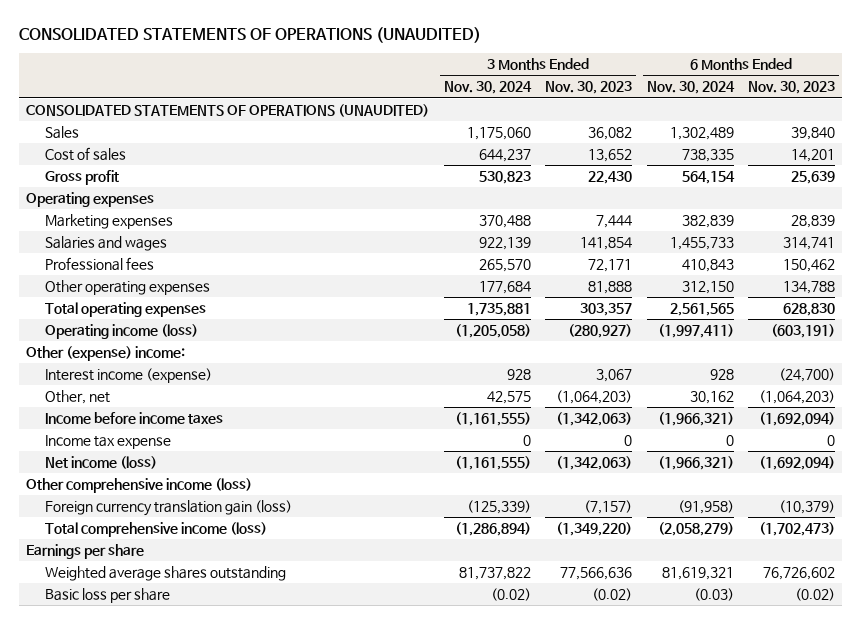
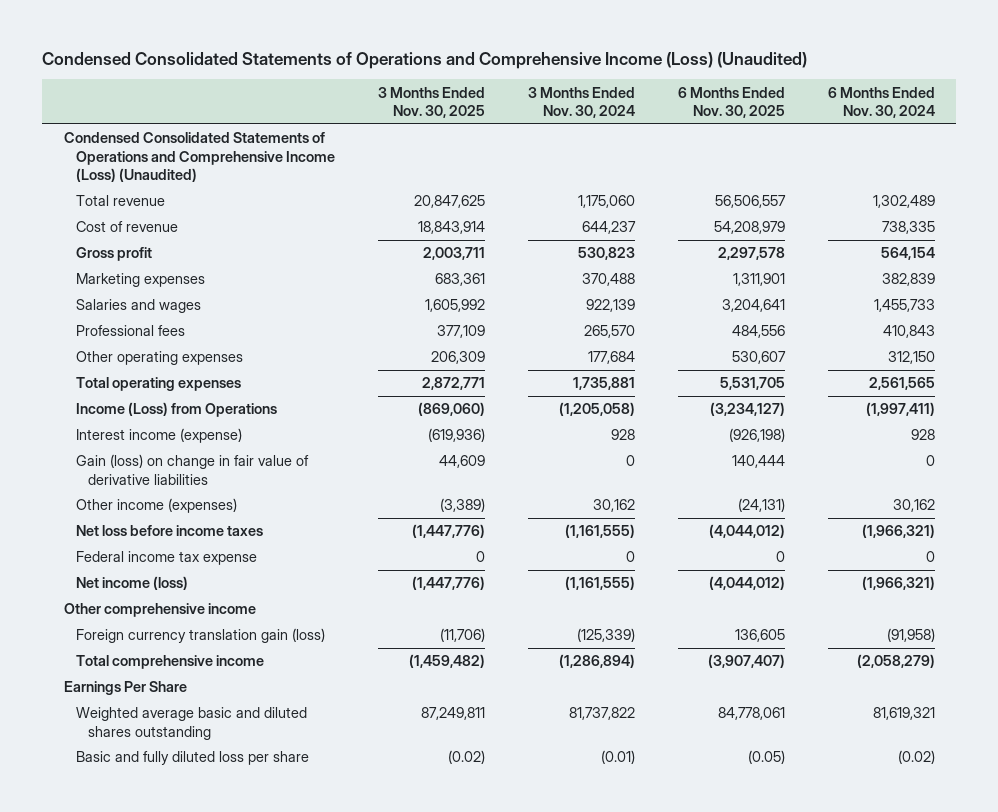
- CONSOLIDATED STATEMENTS OF OPERATIONS (UNAUDITED)
+ Condensed Consolidated Statements of Operations and Comprehensive Income (Loss) (Unaudited)
- | 3 Months Ended Nov. 30, 2024 | 3 Months Ended Nov. 30, 2023 | 6 Months Ended Nov. 30, 2024 | 6 Months Ended Nov. 30, 2023
+ | 3 Months Ended Nov. 30, 2025 | 3 Months Ended Nov. 30, 2024 | 6 Months Ended Nov. 30, 2025 | 6 Months Ended Nov. 30, 2024
- CONSOLIDATED STATEMENTS OF OPERATIONS (UNAUDITED)
- Sales | 1,175,060 | 36,082 | 1,302,489 | 39,840
- Cost of sales | 644,237 | 13,652 | 738,335 | 14,201
+ Condensed Consolidated Statements of Operations and Comprehensive Income (Loss) (Unaudited)
+ Total revenue | 20,847,625 | 1,175,060 | 56,506,557 | 1,302,489
+ Cost of revenue | 18,843,914 | 644,237 | 54,208,979 | 738,335
- Operating expenses
- Operating income (loss) | (1,205,058) | (280,927) | (1,997,411) | (603,191)
- Other (expense) income:
+ Income (Loss) from Operations | (869,060) | (1,205,058) | (3,234,127) | (1,997,411)
- Other, net | 42,575 | (1,064,203) | 30,162 | (1,064,203)
- Income before income taxes | (1,161,555) | (1,342,063) | (1,966,321) | (1,692,094)
- Income tax expense | 0 | 0 | 0 | 0
+ Gain (loss) on change in fair value of derivative liabilities | 44,609 | 0 | 140,444 | 0
+ Other income (expenses) | (3,389) | 30,162 | (24,131) | 30,162
+ Net loss before income taxes | (1,447,776) | (1,161,555) | (4,044,012) | (1,966,321)
+ Federal income tax expense | 0 | 0 | 0 | 0
- Other comprehensive income (loss)
+ Other comprehensive income
- Total comprehensive income (loss) | (1,286,894) | (1,349,220) | (2,058,279) | (1,702,473)
- Earnings per share
- Weighted average shares outstanding | 81,737,822 | 77,566,636 | 81,619,321 | 76,726,602
- Basic loss per share | (0.02) | (0.02) | (0.03) | (0.02)
+ Total comprehensive income | (1,459,482) | (1,286,894) | (3,907,407) | (2,058,279)
+ Earnings Per Share
+ Weighted average basic and diluted shares outstanding | 87,249,811 | 81,737,822 | 84,778,061 | 81,619,321
+ Basic and fully diluted loss per share | (0.02) | (0.01) | (0.05) | (0.02)

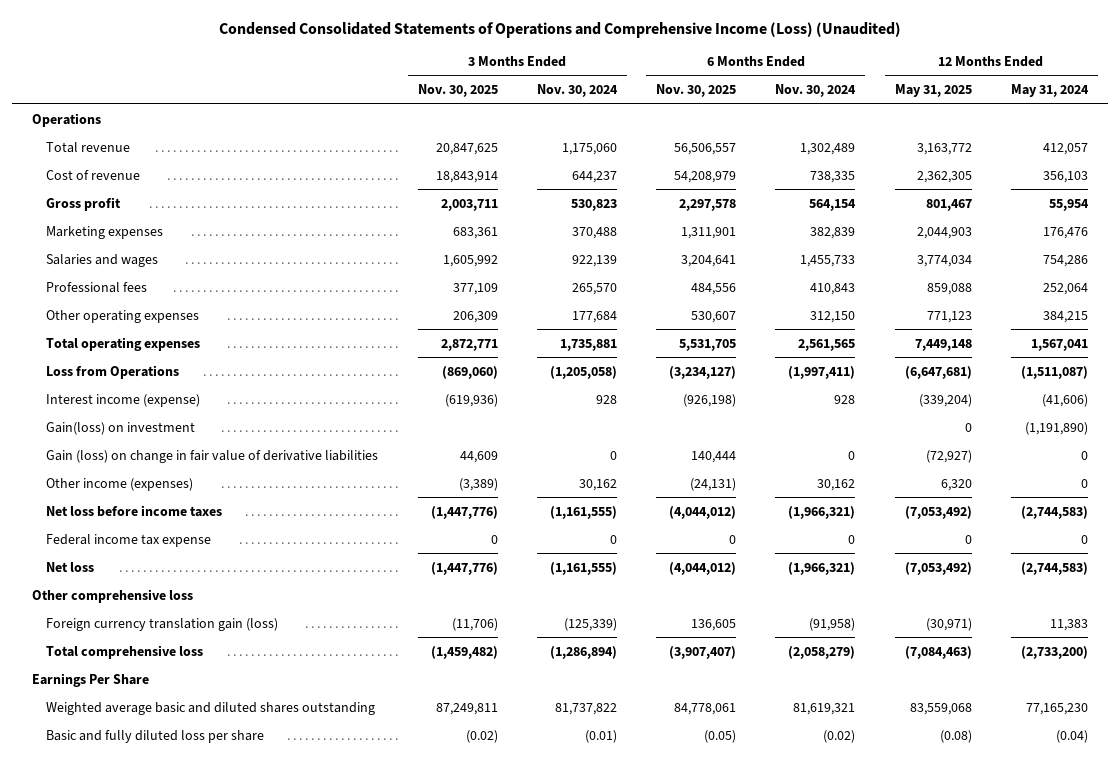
- | 3 Months Ended Nov. 30, 2025 | 3 Months Ended Nov. 30, 2024 | 6 Months Ended Nov. 30, 2025 | 6 Months Ended Nov. 30, 2024
+ | 3 Months Ended Nov. 30, 2025 | 3 Months Ended Nov. 30, 2024 | 6 Months Ended Nov. 30, 2025 | 6 Months Ended Nov. 30, 2024 | 12 Months Ended May 31, 2025 | 12 Months Ended May 31, 2024
- Condensed Consolidated Statements of Operations and Comprehensive Income (Loss) (Unaudited)
+ Operations
- Income (Loss) from Operations | (869,060) | (1,205,058) | (3,234,127) | (1,997,411)
+ Loss from Operations | (869,060) | (1,205,058) | (3,234,127) | (1,997,411) | (6,647,681) | (1,511,087)
+ Gain(loss) on investment | | | | | 0 | (1,191,890)
- Net income (loss) | (1,447,776) | (1,161,555) | (4,044,012) | (1,966,321)
- Other comprehensive income
+ Net loss | (1,447,776) | (1,161,555) | (4,044,012) | (1,966,321) | (7,053,492) | (2,744,583)
+ Other comprehensive loss
- Total comprehensive income | (1,459,482) | (1,286,894) | (3,907,407) | (2,058,279)
+ Total comprehensive loss | (1,459,482) | (1,286,894) | (3,907,407) | (2,058,279) | (7,084,463) | (2,733,200)

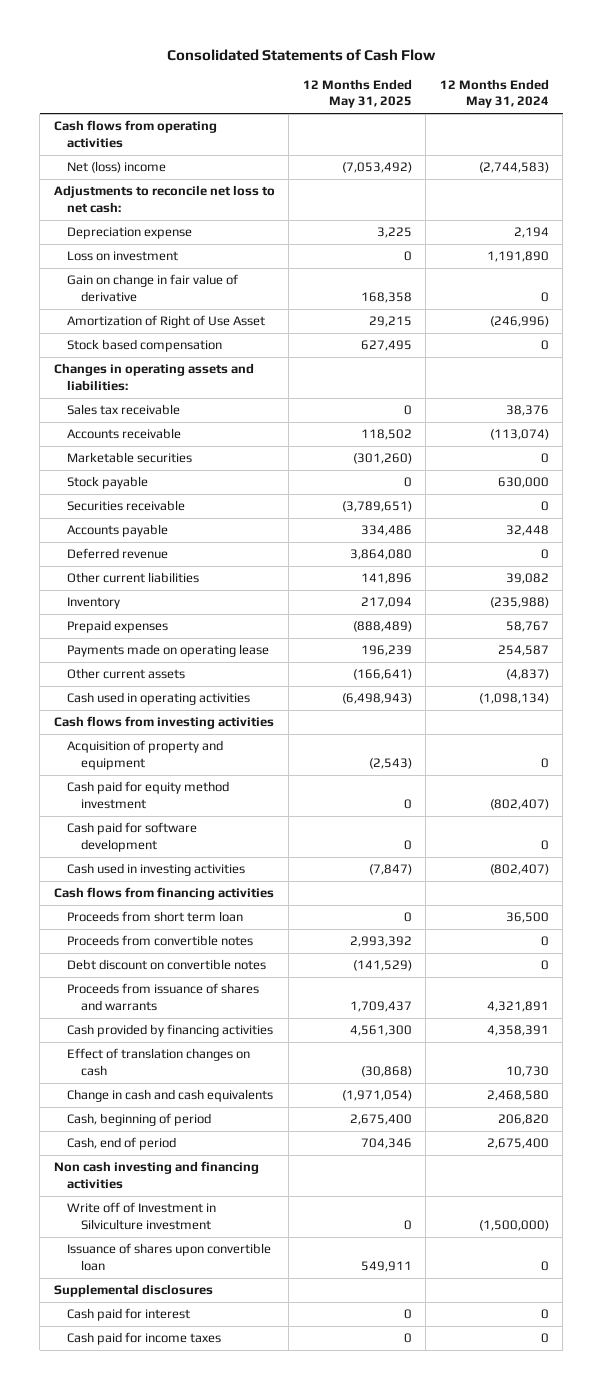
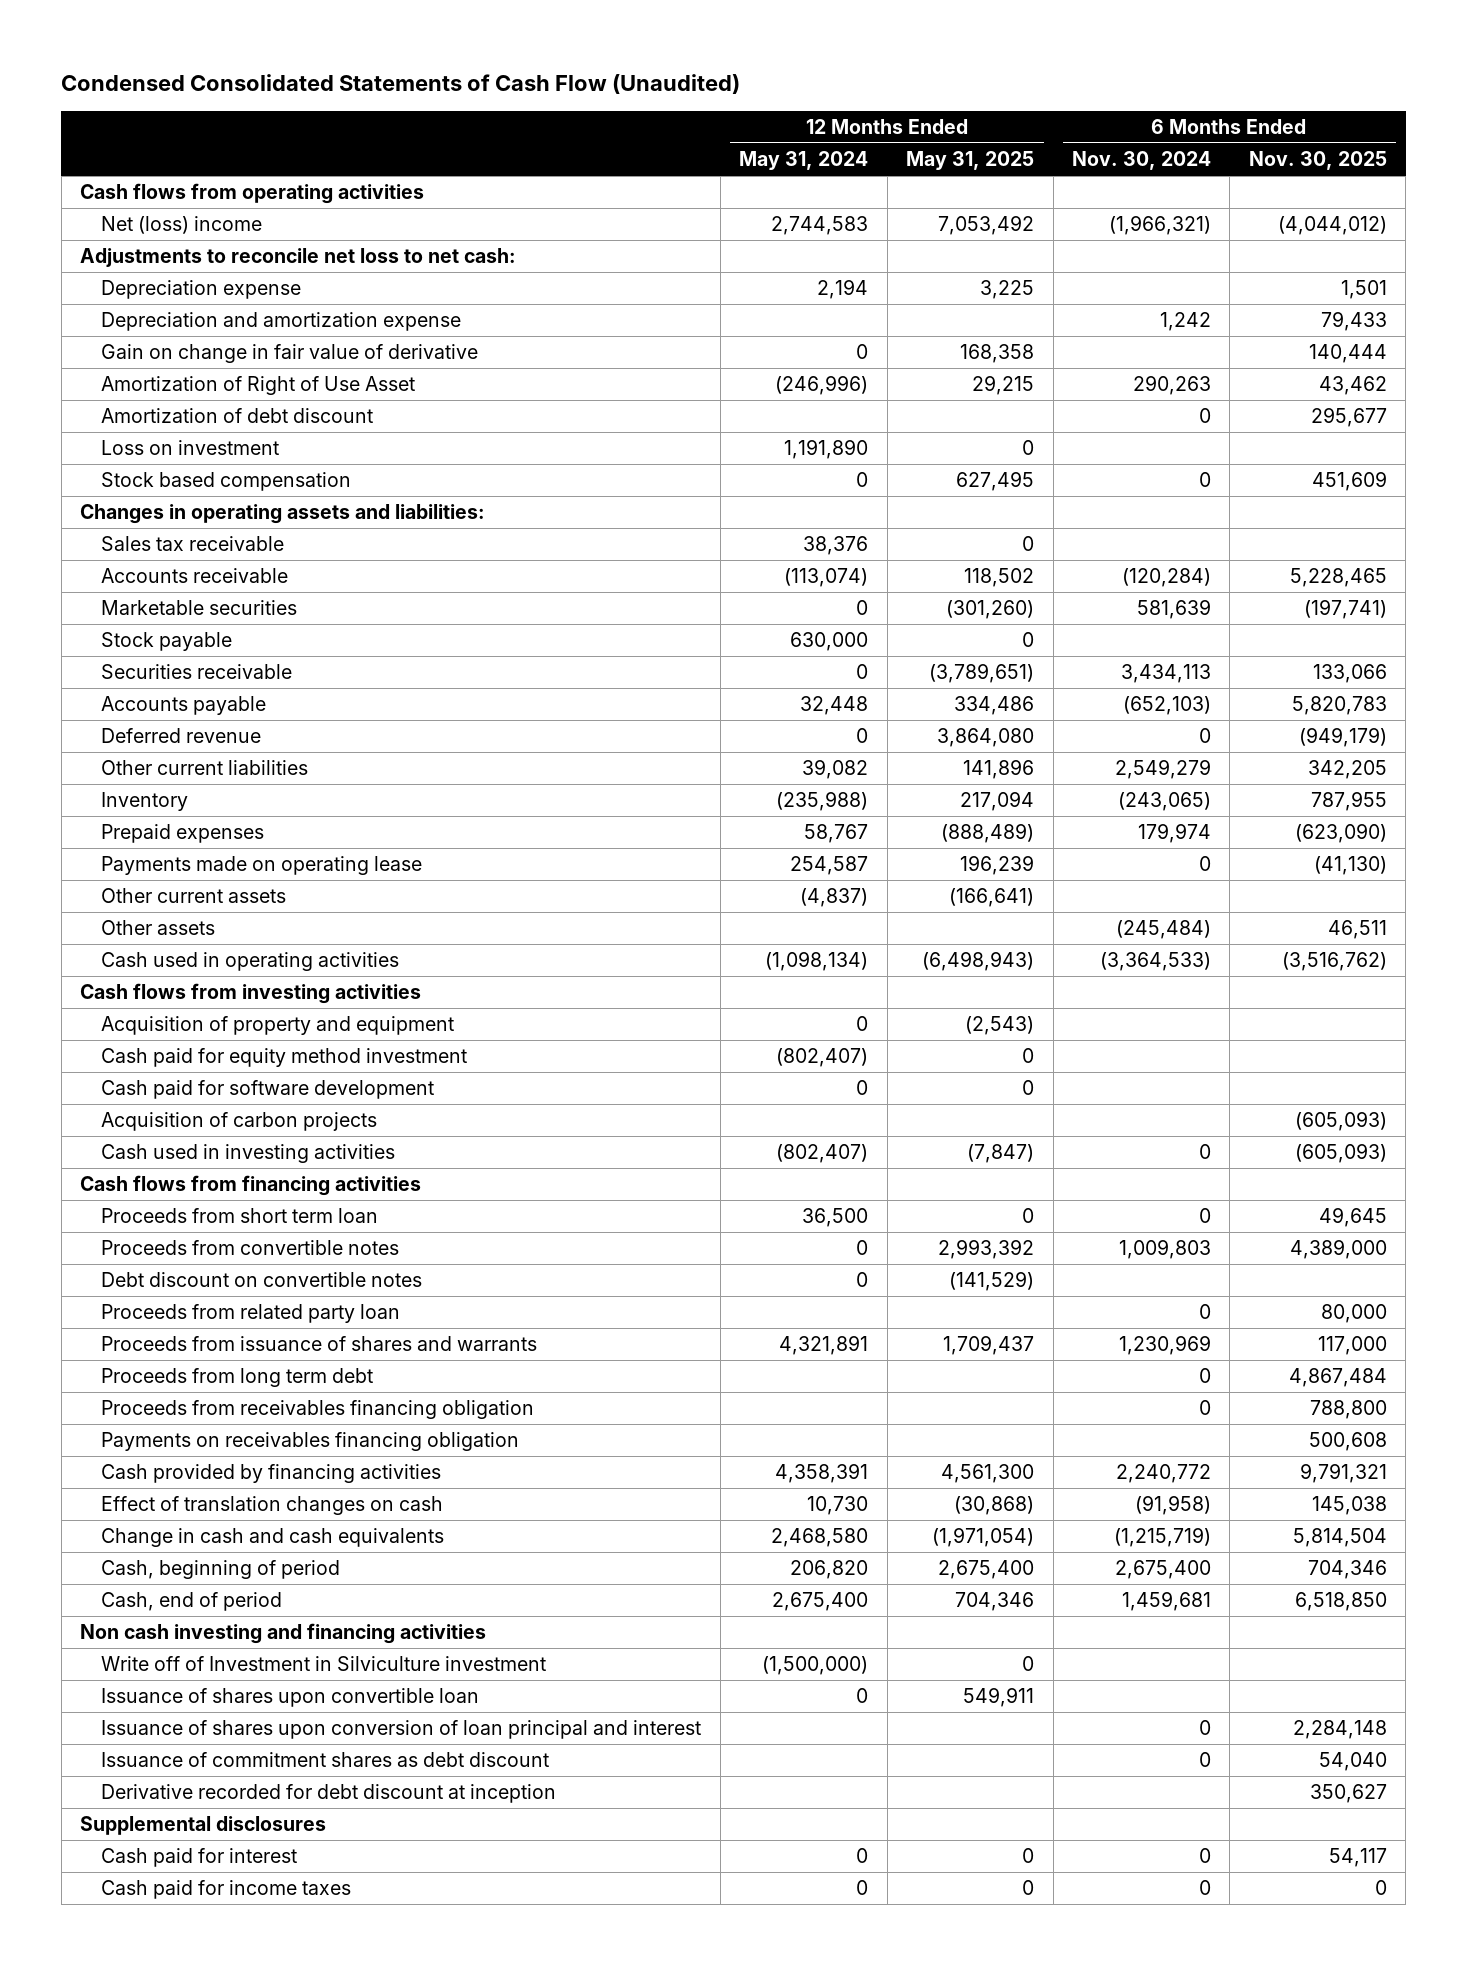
- Consolidated Statements of Cash Flow
+ Condensed Consolidated Statements of Cash Flow (Unaudited)
- | 12 Months Ended May 31, 2025 | 12 Months Ended May 31, 2024
+ | 12 Months Ended May 31, 2024 | 12 Months Ended May 31, 2025 | 6 Months Ended Nov. 30, 2024 | 6 Months Ended Nov. 30, 2025
- Net (loss) income | (7,053,492) | (2,744,583)
+ Net (loss) income | 2,744,583 | 7,053,492 | (1,966,321) | (4,044,012)
+ Depreciation and amortization expense | | | 1,242 | 79,433
+ Amortization of debt discount | | | 0 | 295,677
moved down: Loss on investment | 1,191,890 | 0 | |
+ Other assets | | | (245,484) | 46,511
+ Acquisition of carbon projects | | | | (605,093)
+ Proceeds from related party loan | | | 0 | 80,000
+ Proceeds from long term debt | | | 0 | 4,867,484
+ Proceeds from receivables financing obligation | | | 0 | 788,800
+ Payments on receivables financing obligation | | | | 500,608
+ Issuance of shares upon conversion of loan principal and interest | | | 0 | 2,284,148
+ Issuance of commitment shares as debt discount | | | 0 | 54,040
+ Derivative recorded for debt discount at inception | | | | 350,627

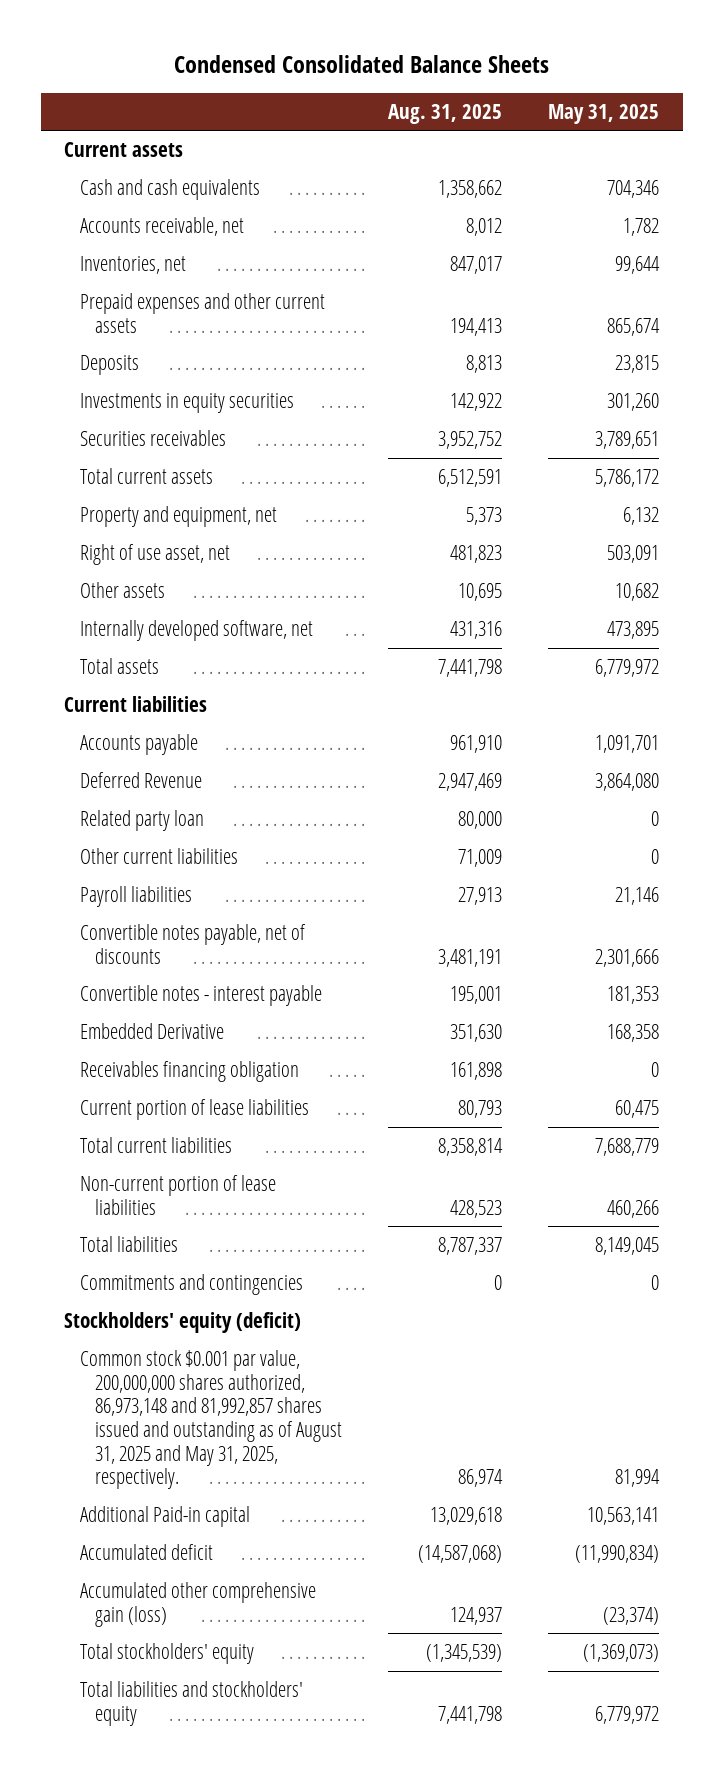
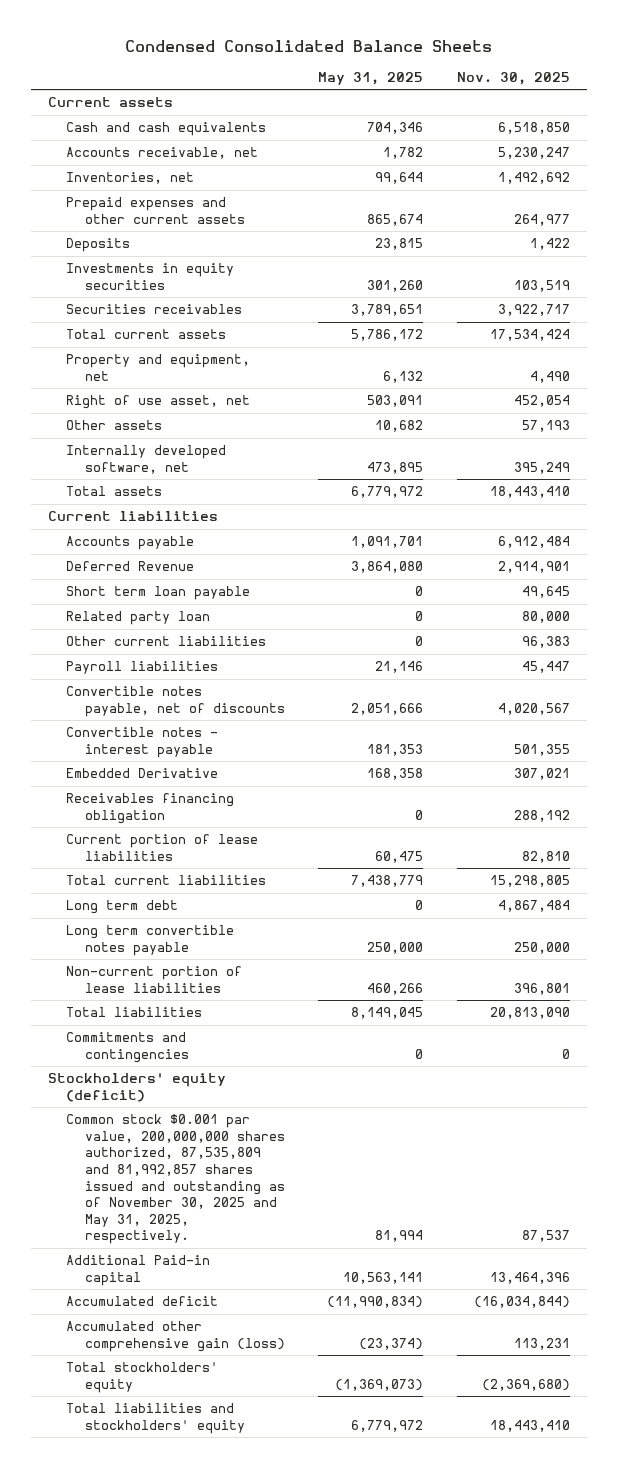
- | Aug. 31, 2025 | May 31, 2025
+ | May 31, 2025 | Nov. 30, 2025
+ Short term loan payable | 0 | 49,645
- Convertible notes payable, net of discounts | 3,481,191 | 2,301,666
+ Convertible notes payable, net of discounts | 2,051,666 | 4,020,567
- Total current liabilities | 8,358,814 | 7,688,779
+ Total current liabilities | 7,438,779 | 15,298,805
+ Long term debt | 0 | 4,867,484
+ Long term convertible notes payable | 250,000 | 250,000
- Common stock $0.001 par value, 200,000,000 shares authorized, 86,973,148 and 81,992,857 shares issued and outstanding as of August 31, 2025 and May 31, 2025, respectively. | 86,974 | 81,994
+ Common stock $0.001 par value, 200,000,000 shares authorized, 87,535,809 and 81,992,857 shares issued and outstanding as of November 30, 2025 and May 31, 2025, respectively. | 81,994 | 87,537

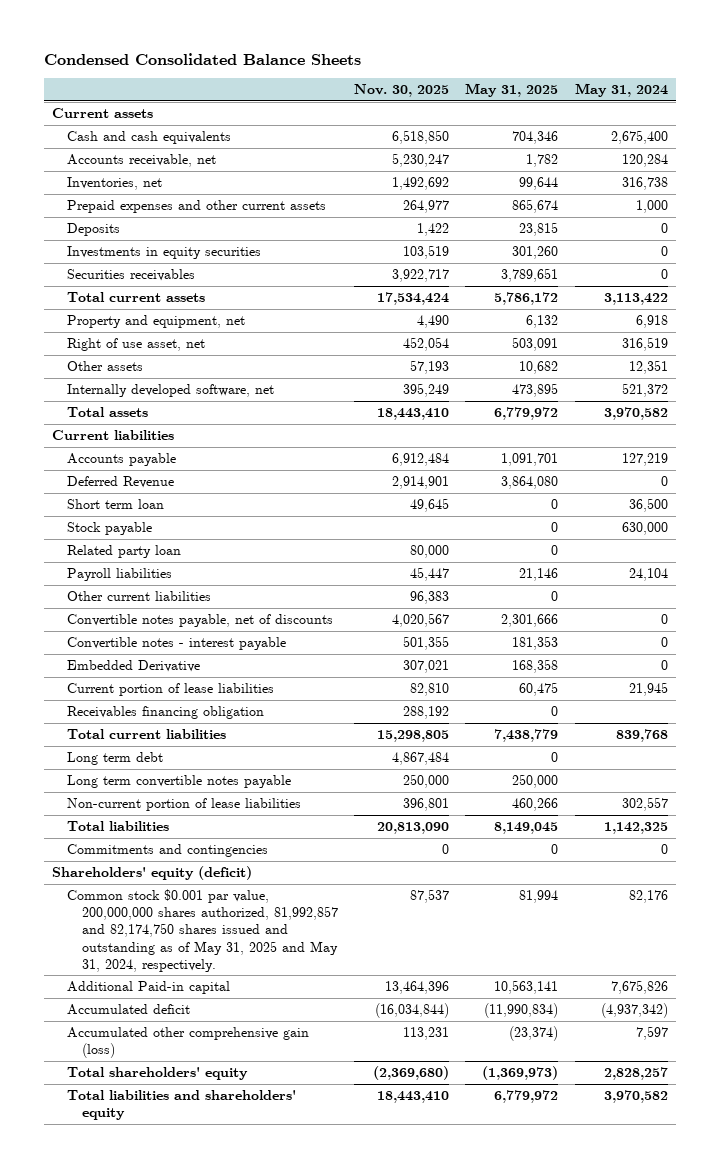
- | May 31, 2025 | Nov. 30, 2025
+ | Nov. 30, 2025 | May 31, 2025 | May 31, 2024
- Short term loan payable | 0 | 49,645
+ Short term loan | 49,645 | 0 | 36,500
+ Stock payable | | 0 | 630,000
- Convertible notes payable, net of discounts | 2,051,666 | 4,020,567
moved down: Other current liabilities | 96,383 | 0 |
+ Convertible notes payable, net of discounts | 4,020,567 | 2,301,666 | 0
moved down: Receivables financing obligation | 288,192 | 0 |
- Stockholders' equity (deficit)
- Common stock $0.001 par value, 200,000,000 shares authorized, 87,535,809 and 81,992,857 shares issued and outstanding as of November 30, 2025 and May 31, 2025, respectively. | 81,994 | 87,537
+ Shareholders' equity (deficit)
+ Common stock $0.001 par value, 200,000,000 shares authorized, 81,992,857 and 82,174,750 shares issued and outstanding as of May 31, 2025 and May 31, 2024, respectively. | 87,537 | 81,994 | 82,176
- Total stockholders' equity | (1,369,073) | (2,369,680)
- Total liabilities and stockholders' equity | 6,779,972 | 18,443,410
+ Total shareholders' equity | (2,369,680) | (1,369,973) | 2,828,257
+ Total liabilities and shareholders' equity | 18,443,410 | 6,779,972 | 3,970,582

